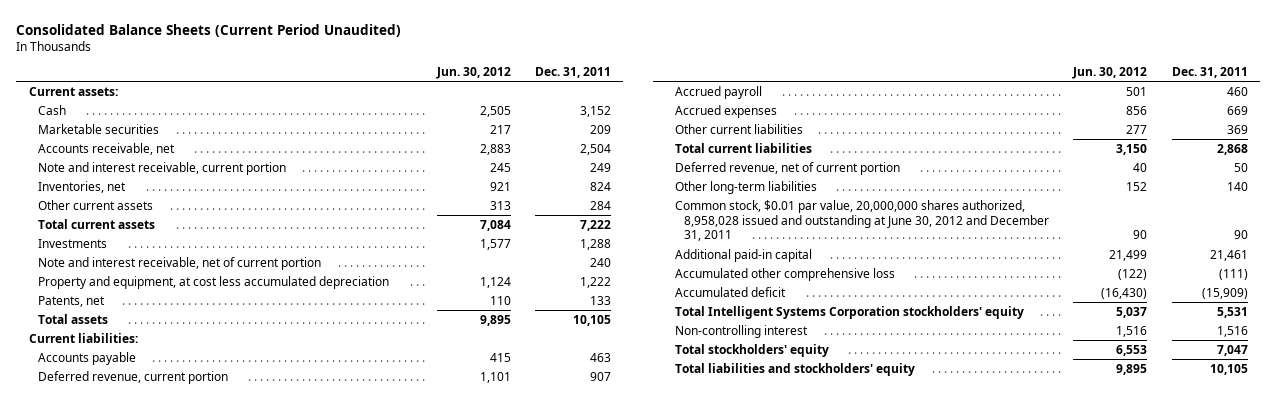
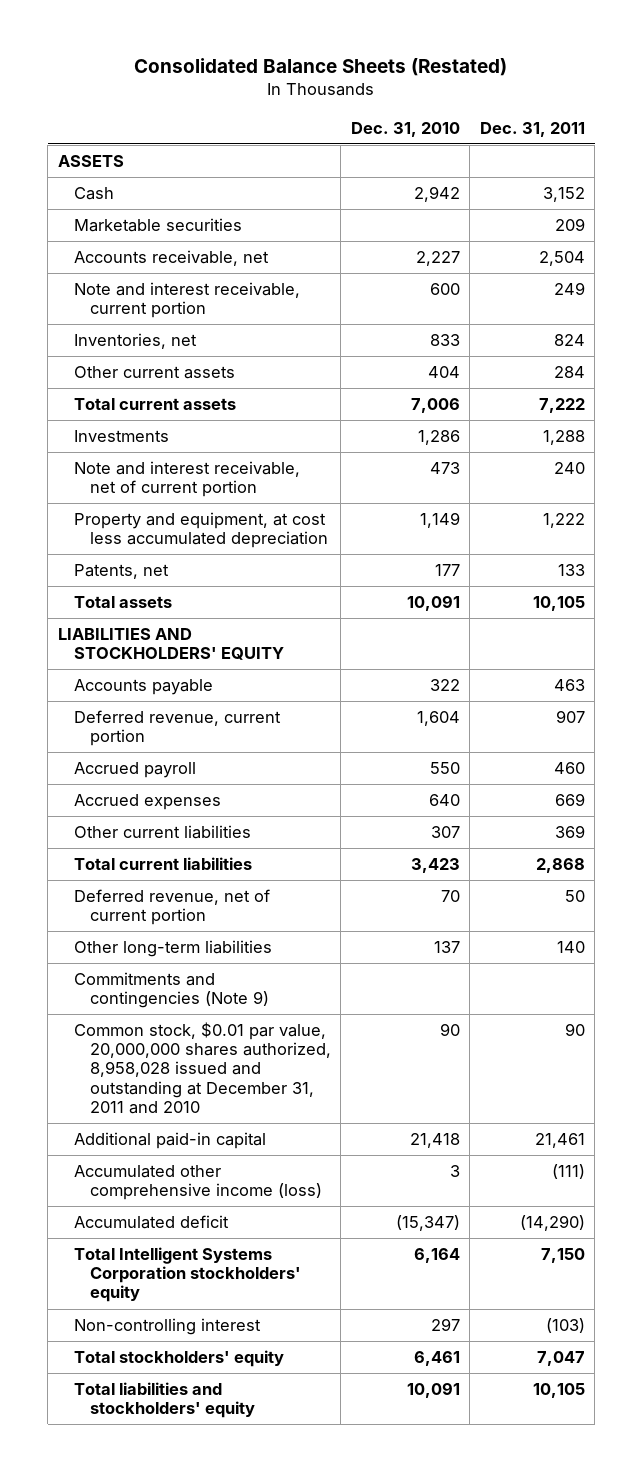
- Consolidated Balance Sheets (Current Period Unaudited)
+ Consolidated Balance Sheets (Restated)
- | Jun. 30, 2012 | Dec. 31, 2011
+ | Dec. 31, 2010 | Dec. 31, 2011
- Current assets:
+ ASSETS
- Current liabilities:
+ LIABILITIES AND STOCKHOLDERS' EQUITY
- Common stock, $0.01 par value, 20,000,000 shares authorized, 8,958,028 issued and outstanding at June 30, 2012 and December 31, 2011 | 90 | 90
+ Commitments and contingencies (Note 9)
+ Common stock, $0.01 par value, 20,000,000 shares authorized, 8,958,028 issued and outstanding at December 31, 2011 and 2010 | 90 | 90
- Accumulated other comprehensive loss | (122) | (111)
- Accumulated deficit | (16,430) | (15,909)
- Total Intelligent Systems Corporation stockholders' equity | 5,037 | 5,531
- Non-controlling interest | 1,516 | 1,516
+ Accumulated other comprehensive income (loss) | 3 | (111)
+ Accumulated deficit | (15,347) | (14,290)
+ Total Intelligent Systems Corporation stockholders' equity | 6,164 | 7,150
+ Non-controlling interest | 297 | (103)

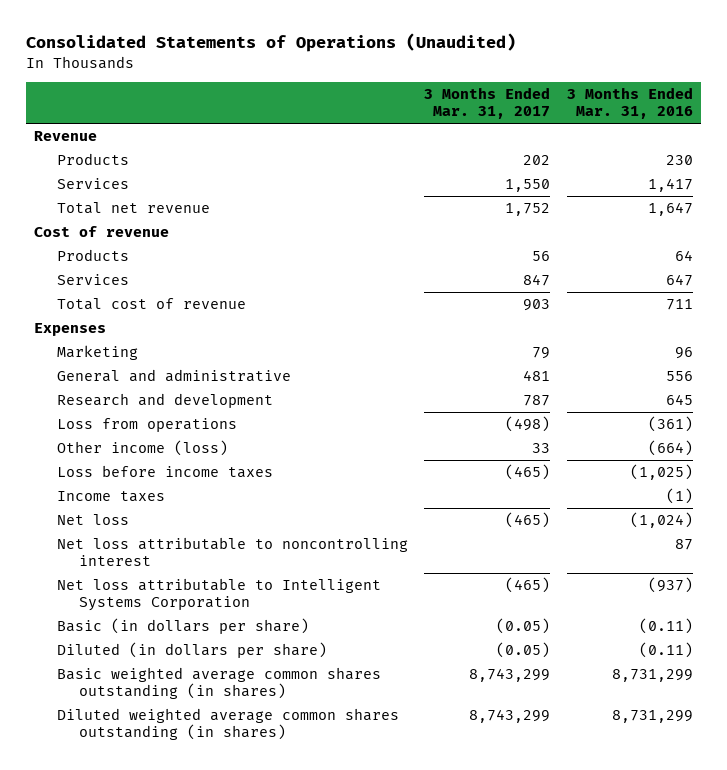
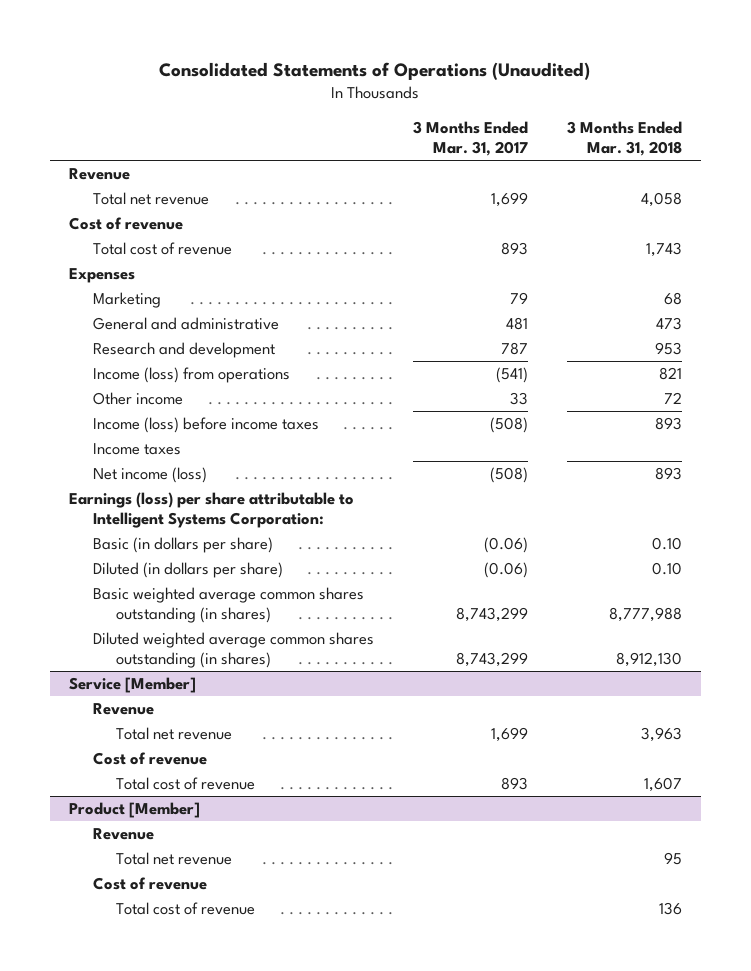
- | 3 Months Ended Mar. 31, 2017 | 3 Months Ended Mar. 31, 2016
+ | 3 Months Ended Mar. 31, 2017 | 3 Months Ended Mar. 31, 2018
- Products | 202 | 230
- Services | 1,550 | 1,417
- Total net revenue | 1,752 | 1,647
+ Total net revenue | 1,699 | 4,058
- Products | 56 | 64
- Services | 847 | 647
- Total cost of revenue | 903 | 711
+ Total cost of revenue | 893 | 1,743
- Loss from operations | (498) | (361)
- Other income (loss) | 33 | (664)
- Loss before income taxes | (465) | (1,025)
+ Income (loss) from operations | (541) | 821
+ Other income | 33 | 72
+ Income (loss) before income taxes | (508) | 893
- Net loss | (465) | (1,024)
- Net loss attributable to noncontrolling interest | | 87
- Net loss attributable to Intelligent Systems Corporation | (465) | (937)
- Basic (in dollars per share) | (0.05) | (0.11)
- Diluted (in dollars per share) | (0.05) | (0.11)
+ Net income (loss) | (508) | 893
+ Earnings (loss) per share attributable to Intelligent Systems Corporation:
+ Basic (in dollars per share) | (0.06) | 0.10
+ Diluted (in dollars per share) | (0.06) | 0.10
+ Service [Member]
+ Revenue
+ Total net revenue | 1,699 | 3,963
+ Cost of revenue
+ Total cost of revenue | 893 | 1,607
+ Product [Member]
+ Revenue
+ Total net revenue | | 95
+ Cost of revenue
+ Total cost of revenue | | 136

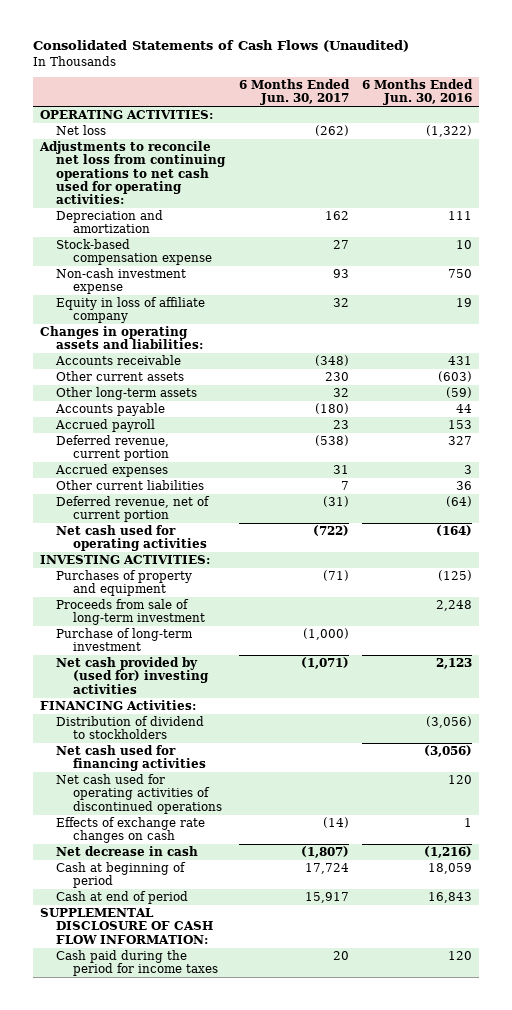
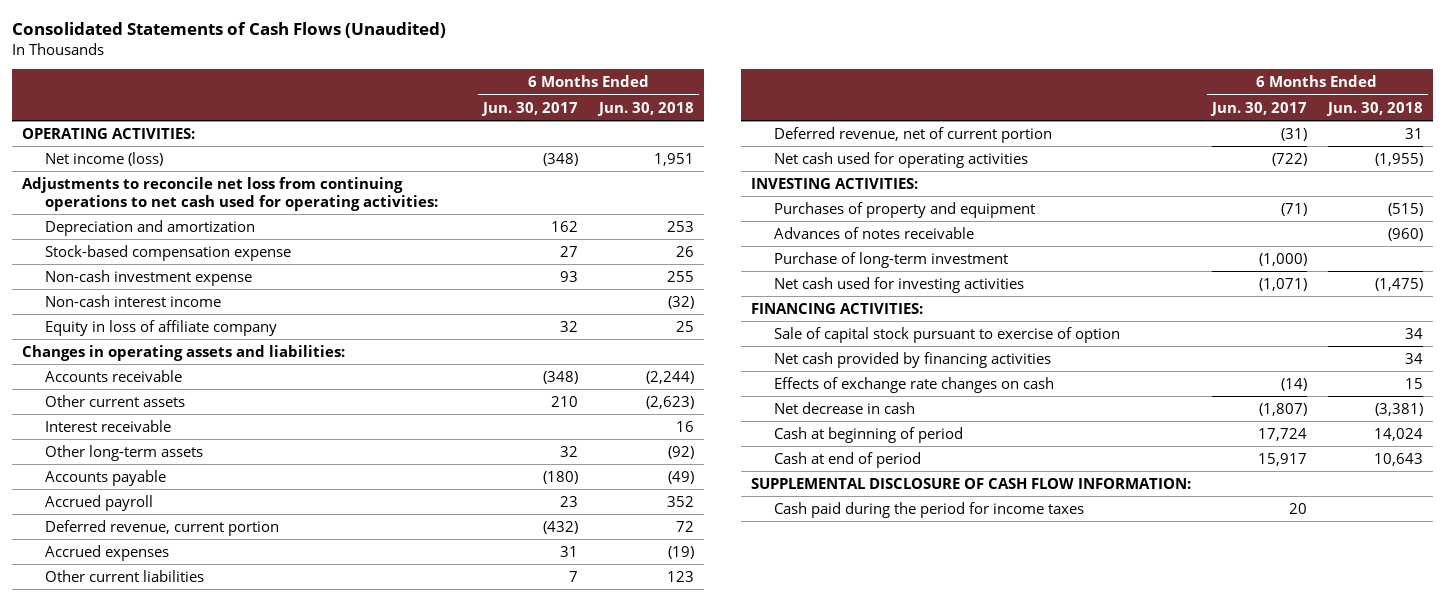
- | 6 Months Ended Jun. 30, 2017 | 6 Months Ended Jun. 30, 2016
+ | 6 Months Ended Jun. 30, 2017 | 6 Months Ended Jun. 30, 2018
- Net loss | (262) | (1,322)
+ Net income (loss) | (348) | 1,951
+ Non-cash interest income | | (32)
- Other current assets | 230 | (603)
+ Other current assets | 210 | (2,623)
+ Interest receivable | | 16
- Deferred revenue, current portion | (538) | 327
+ Deferred revenue, current portion | (432) | 72
- Proceeds from sale of long-term investment | | 2,248
+ Advances of notes receivable | | (960)
- Net cash provided by (used for) investing activities | (1,071) | 2,123
- FINANCING Activities:
- Distribution of dividend to stockholders | | (3,056)
- Net cash used for financing activities | | (3,056)
- Net cash used for operating activities of discontinued operations | | 120
+ Net cash used for investing activities | (1,071) | (1,475)
+ FINANCING ACTIVITIES:
+ Sale of capital stock pursuant to exercise of option | | 34
+ Net cash provided by financing activities | | 34

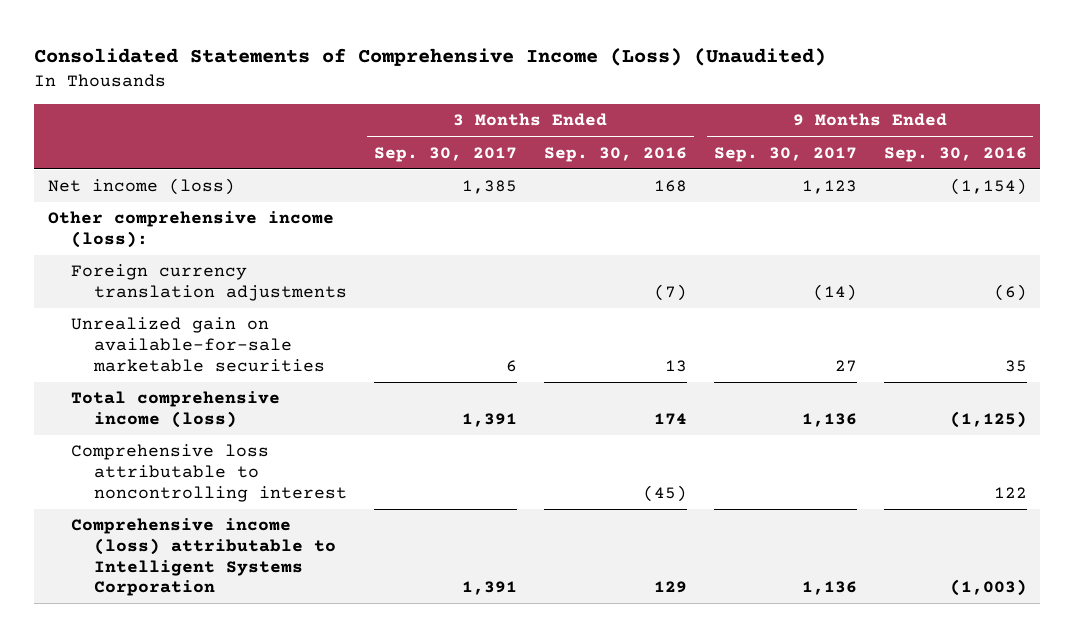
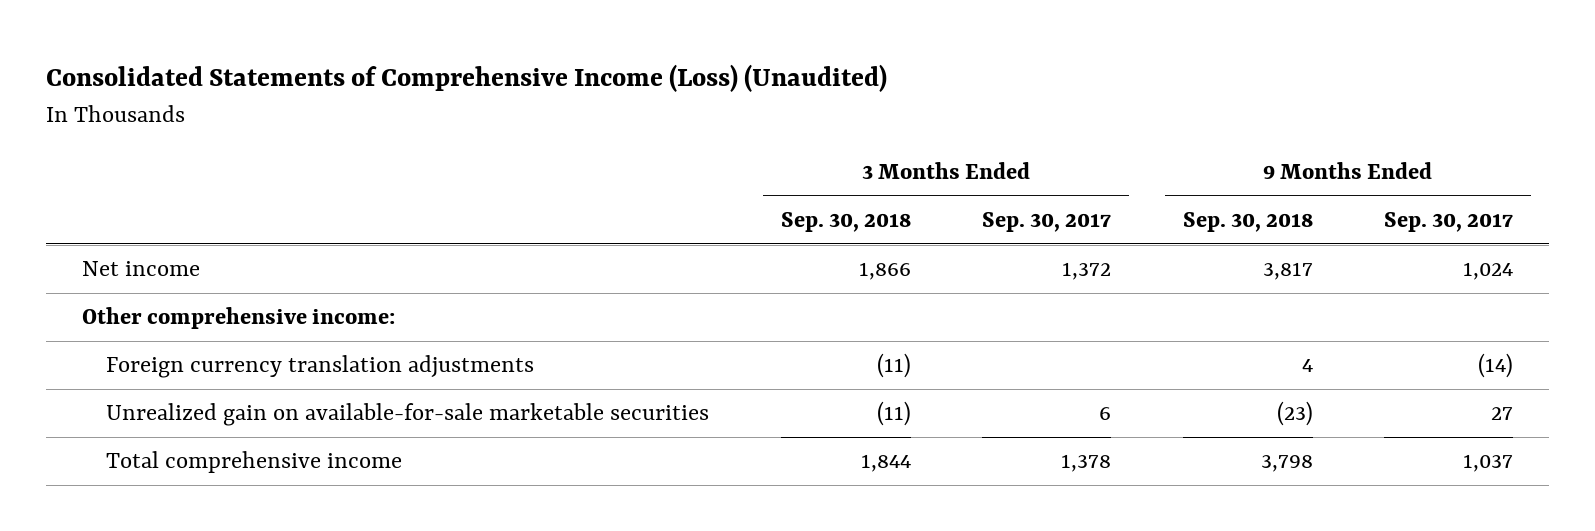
- | 3 Months Ended Sep. 30, 2017 | 3 Months Ended Sep. 30, 2016 | 9 Months Ended Sep. 30, 2017 | 9 Months Ended Sep. 30, 2016
+ | 3 Months Ended Sep. 30, 2018 | 3 Months Ended Sep. 30, 2017 | 9 Months Ended Sep. 30, 2018 | 9 Months Ended Sep. 30, 2017
- Net income (loss) | 1,385 | 168 | 1,123 | (1,154)
- Other comprehensive income (loss):
+ Net income | 1,866 | 1,372 | 3,817 | 1,024
+ Other comprehensive income:
- Total comprehensive income (loss) | 1,391 | 174 | 1,136 | (1,125)
- Comprehensive loss attributable to noncontrolling interest | | (45) | | 122
- Comprehensive income (loss) attributable to Intelligent Systems Corporation | 1,391 | 129 | 1,136 | (1,003)
+ Total comprehensive income | 1,844 | 1,378 | 3,798 | 1,037

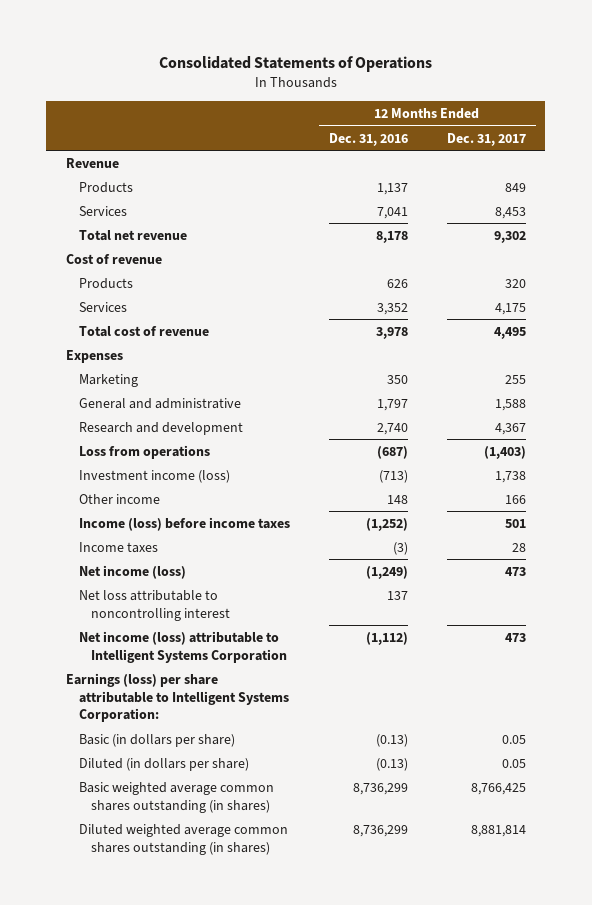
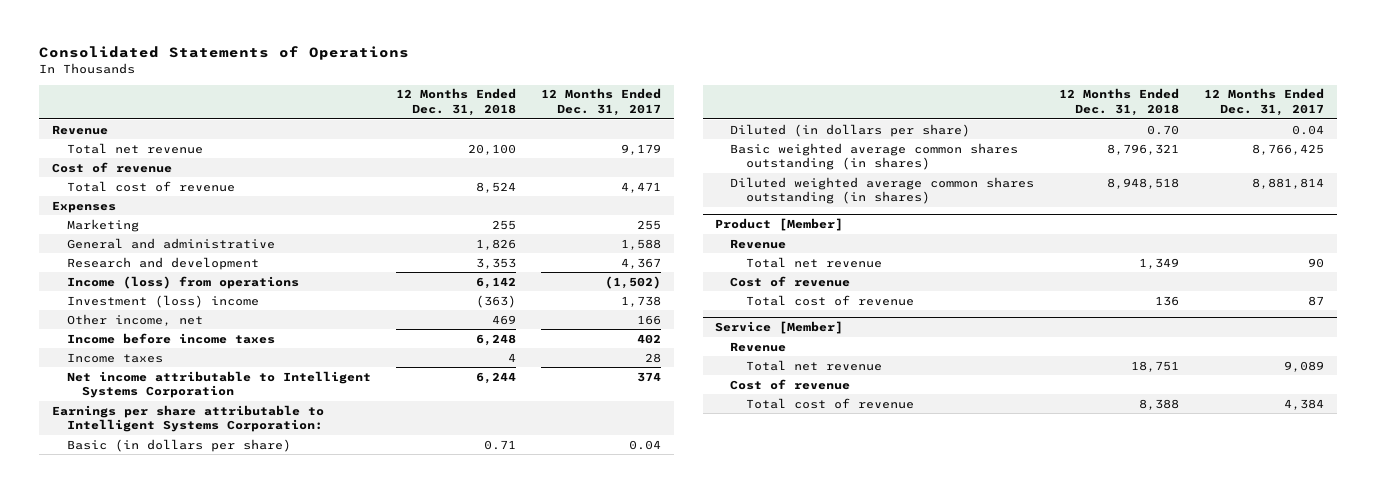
- | 12 Months Ended Dec. 31, 2016 | 12 Months Ended Dec. 31, 2017
+ | 12 Months Ended Dec. 31, 2018 | 12 Months Ended Dec. 31, 2017
- Products | 1,137 | 849
- Services | 7,041 | 8,453
- Total net revenue | 8,178 | 9,302
+ Total net revenue | 20,100 | 9,179
- Products | 626 | 320
- Services | 3,352 | 4,175
- Total cost of revenue | 3,978 | 4,495
+ Total cost of revenue | 8,524 | 4,471
- Loss from operations | (687) | (1,403)
- Investment income (loss) | (713) | 1,738
- Other income | 148 | 166
- Income (loss) before income taxes | (1,252) | 501
+ Income (loss) from operations | 6,142 | (1,502)
+ Investment (loss) income | (363) | 1,738
+ Other income, net | 469 | 166
+ Income before income taxes | 6,248 | 402
- Net income (loss) | (1,249) | 473
- Net loss attributable to noncontrolling interest | 137 |
- Net income (loss) attributable to Intelligent Systems Corporation | (1,112) | 473
- Earnings (loss) per share attributable to Intelligent Systems Corporation:
- Basic (in dollars per share) | (0.13) | 0.05
- Diluted (in dollars per share) | (0.13) | 0.05
+ Net income attributable to Intelligent Systems Corporation | 6,244 | 374
+ Earnings per share attributable to Intelligent Systems Corporation:
+ Basic (in dollars per share) | 0.71 | 0.04
+ Diluted (in dollars per share) | 0.70 | 0.04
+ Product [Member]
+ Revenue
+ Total net revenue | 1,349 | 90
+ Cost of revenue
+ Total cost of revenue | 136 | 87
+ Service [Member]
+ Revenue
+ Total net revenue | 18,751 | 9,089
+ Cost of revenue
+ Total cost of revenue | 8,388 | 4,384

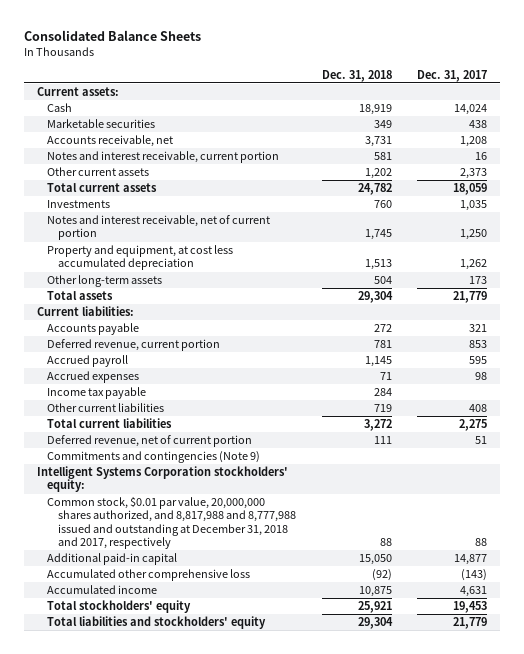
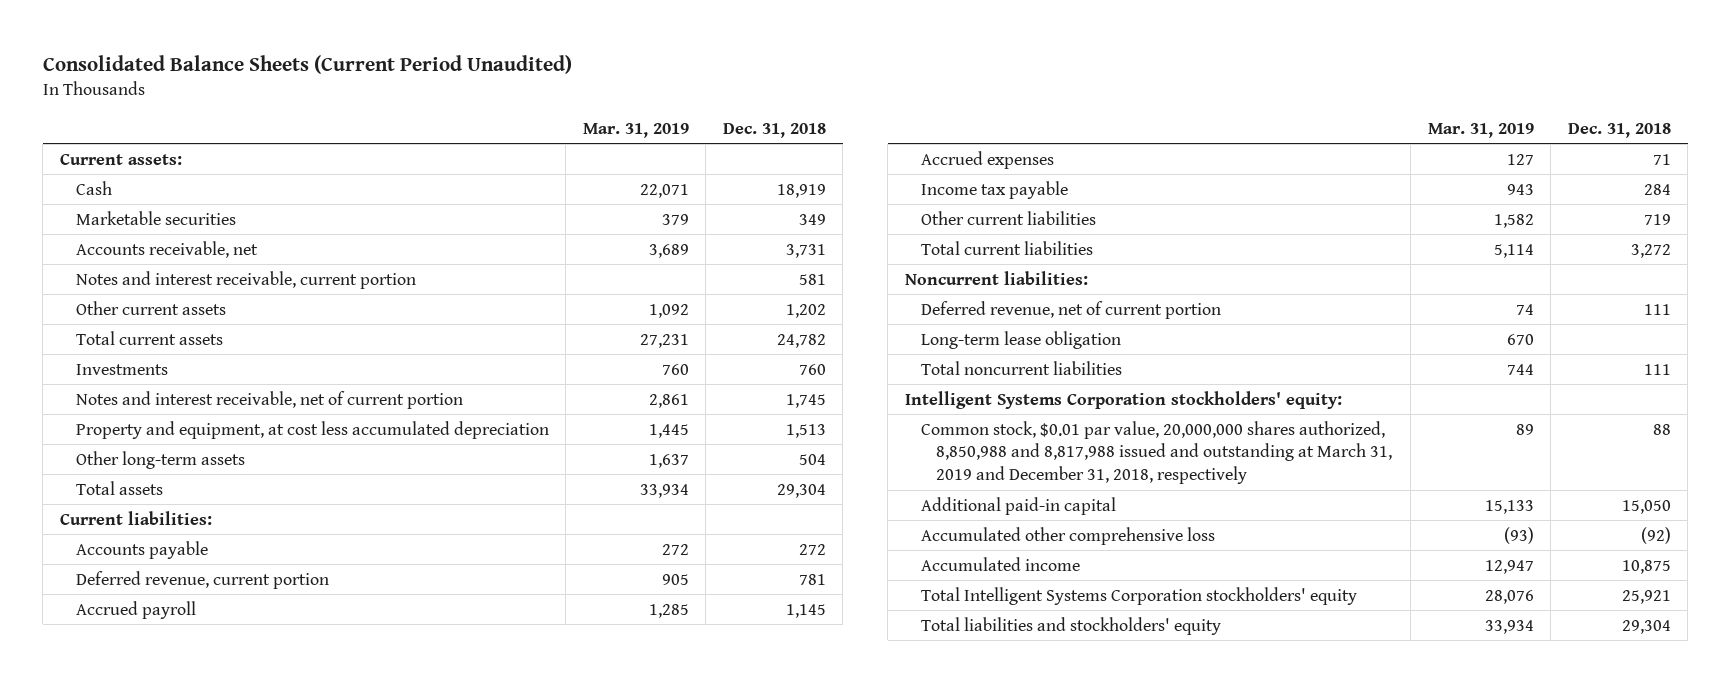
- Consolidated Balance Sheets
+ Consolidated Balance Sheets (Current Period Unaudited)
- | Dec. 31, 2018 | Dec. 31, 2017
+ | Mar. 31, 2019 | Dec. 31, 2018
+ Noncurrent liabilities:
- Commitments and contingencies (Note 9)
+ Long-term lease obligation | 670 |
+ Total noncurrent liabilities | 744 | 111
- Common stock, $0.01 par value, 20,000,000 shares authorized, and 8,817,988 and 8,777,988 issued and outstanding at December 31, 2018 and 2017, respectively | 88 | 88
+ Common stock, $0.01 par value, 20,000,000 shares authorized, 8,850,988 and 8,817,988 issued and outstanding at March 31, 2019 and December 31, 2018, respectively | 89 | 88
- Total stockholders' equity | 25,921 | 19,453
+ Total Intelligent Systems Corporation stockholders' equity | 28,076 | 25,921

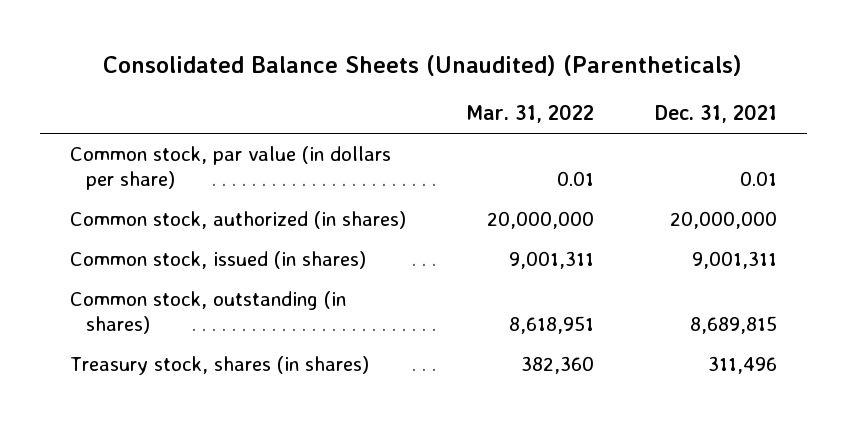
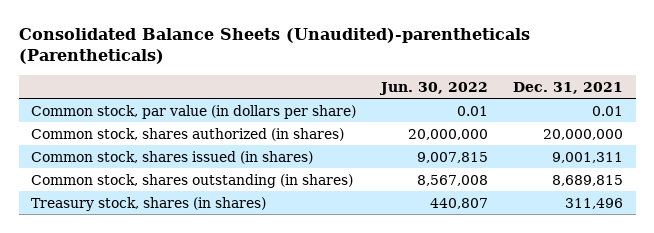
- Consolidated Balance Sheets (Unaudited) (Parentheticals)
+ Consolidated Balance Sheets (Unaudited)-parentheticals (Parentheticals)
- | Mar. 31, 2022 | Dec. 31, 2021
+ | Jun. 30, 2022 | Dec. 31, 2021
- Common stock, authorized (in shares) | 20,000,000 | 20,000,000
- Common stock, issued (in shares) | 9,001,311 | 9,001,311
- Common stock, outstanding (in shares) | 8,618,951 | 8,689,815
+ Common stock, shares authorized (in shares) | 20,000,000 | 20,000,000
+ Common stock, shares issued (in shares) | 9,007,815 | 9,001,311
+ Common stock, shares outstanding (in shares) | 8,567,008 | 8,689,815

